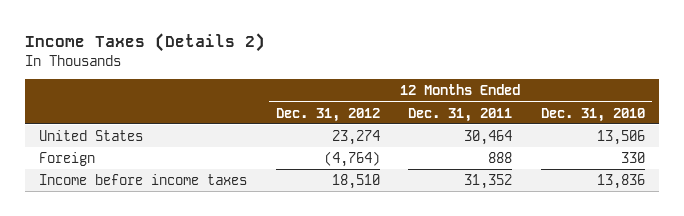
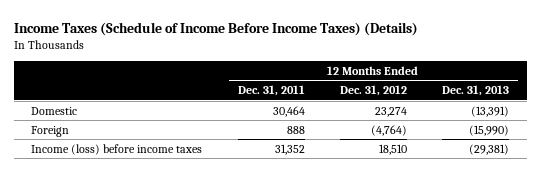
- Income Taxes (Details 2)
+ Income Taxes (Schedule of Income Before Income Taxes) (Details)
- | 12 Months Ended Dec. 31, 2012 | 12 Months Ended Dec. 31, 2011 | 12 Months Ended Dec. 31, 2010
+ | 12 Months Ended Dec. 31, 2011 | 12 Months Ended Dec. 31, 2012 | 12 Months Ended Dec. 31, 2013
- United States | 23,274 | 30,464 | 13,506
+ Domestic | 30,464 | 23,274 | (13,391)
- Income before income taxes | 18,510 | 31,352 | 13,836
+ Income (loss) before income taxes | 31,352 | 18,510 | (29,381)

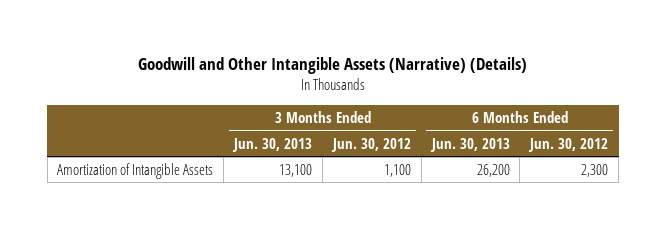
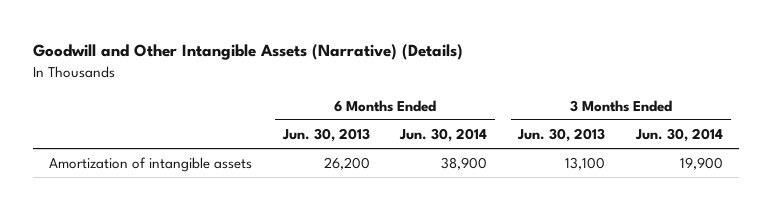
- | 3 Months Ended Jun. 30, 2013 | 3 Months Ended Jun. 30, 2012 | 6 Months Ended Jun. 30, 2013 | 6 Months Ended Jun. 30, 2012
+ | 6 Months Ended Jun. 30, 2013 | 6 Months Ended Jun. 30, 2014 | 3 Months Ended Jun. 30, 2013 | 3 Months Ended Jun. 30, 2014
- Amortization of Intangible Assets | 13,100 | 1,100 | 26,200 | 2,300
+ Amortization of intangible assets | 26,200 | 38,900 | 13,100 | 19,900

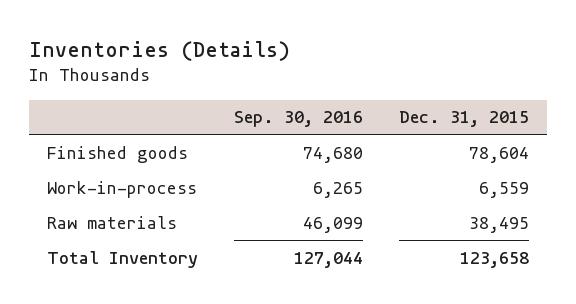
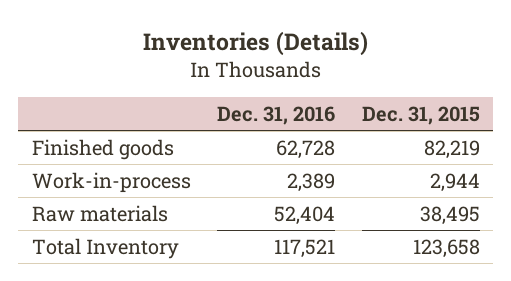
- | Sep. 30, 2016 | Dec. 31, 2015
+ | Dec. 31, 2016 | Dec. 31, 2015
- Finished goods | 74,680 | 78,604
- Work-in-process | 6,265 | 6,559
+ Finished goods | 62,728 | 82,219
+ Work-in-process | 2,389 | 2,944

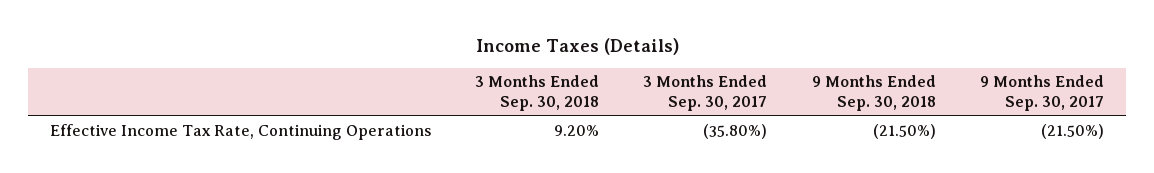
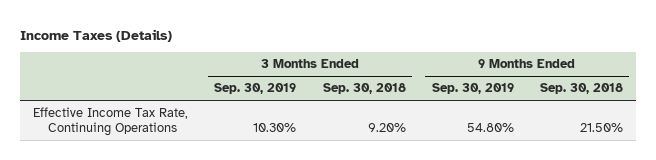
- | 3 Months Ended Sep. 30, 2018 | 3 Months Ended Sep. 30, 2017 | 9 Months Ended Sep. 30, 2018 | 9 Months Ended Sep. 30, 2017
+ | 3 Months Ended Sep. 30, 2019 | 3 Months Ended Sep. 30, 2018 | 9 Months Ended Sep. 30, 2019 | 9 Months Ended Sep. 30, 2018
- Effective Income Tax Rate, Continuing Operations | 9.20% | (35.80%) | (21.50%) | (21.50%)
+ Effective Income Tax Rate, Continuing Operations | 10.30% | 9.20% | 54.80% | 21.50%

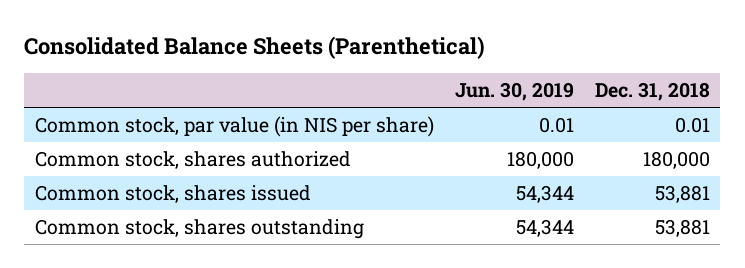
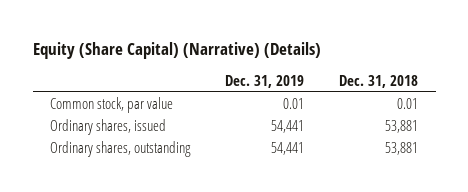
- Consolidated Balance Sheets (Parenthetical)
+ Equity (Share Capital) (Narrative) (Details)
- | Jun. 30, 2019 | Dec. 31, 2018
+ | Dec. 31, 2019 | Dec. 31, 2018
- Common stock, par value (in NIS per share) | 0.01 | 0.01
- Common stock, shares authorized | 180,000 | 180,000
- Common stock, shares issued | 54,344 | 53,881
- Common stock, shares outstanding | 54,344 | 53,881
+ Common stock, par value | 0.01 | 0.01
+ Ordinary shares, issued | 54,441 | 53,881
+ Ordinary shares, outstanding | 54,441 | 53,881

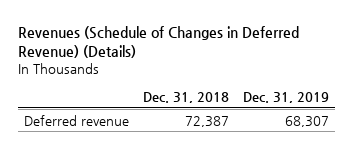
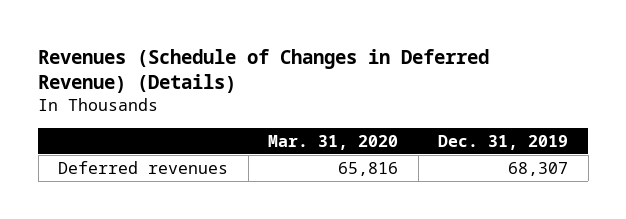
- | Dec. 31, 2018 | Dec. 31, 2019
+ | Mar. 31, 2020 | Dec. 31, 2019
- Deferred revenue | 72,387 | 68,307
+ Deferred revenues | 65,816 | 68,307

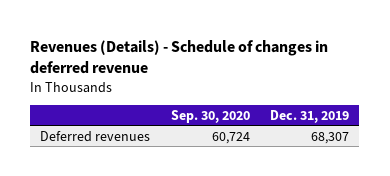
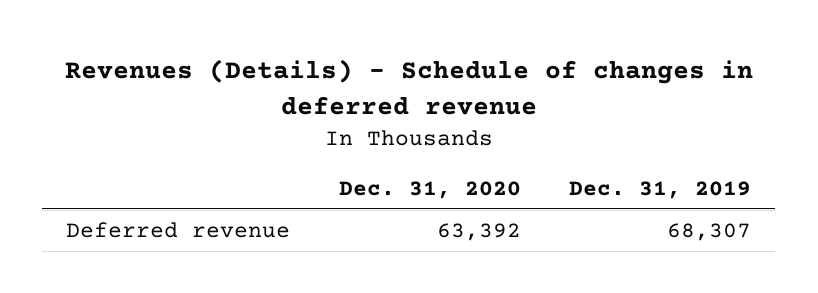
- | Sep. 30, 2020 | Dec. 31, 2019
+ | Dec. 31, 2020 | Dec. 31, 2019
- Deferred revenues | 60,724 | 68,307
+ Deferred revenue | 63,392 | 68,307

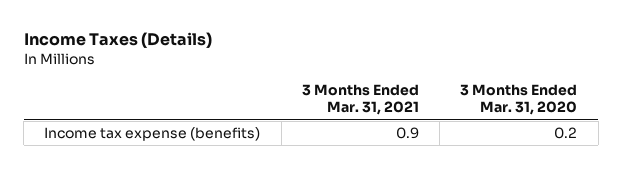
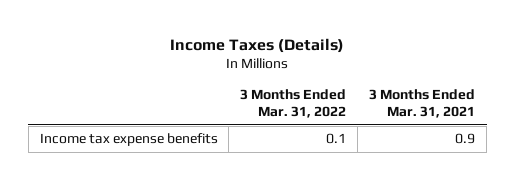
- | 3 Months Ended Mar. 31, 2021 | 3 Months Ended Mar. 31, 2020
+ | 3 Months Ended Mar. 31, 2022 | 3 Months Ended Mar. 31, 2021
- Income tax expense (benefits) | 0.9 | 0.2
+ Income tax expense benefits | 0.1 | 0.9

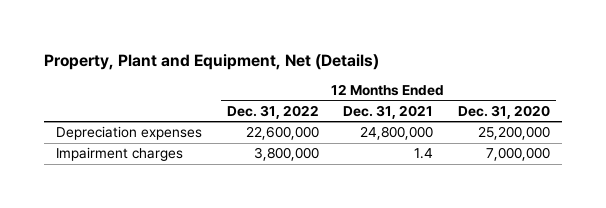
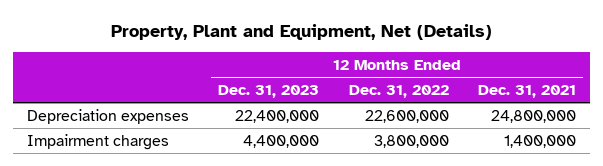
- | 12 Months Ended Dec. 31, 2022 | 12 Months Ended Dec. 31, 2021 | 12 Months Ended Dec. 31, 2020
+ | 12 Months Ended Dec. 31, 2023 | 12 Months Ended Dec. 31, 2022 | 12 Months Ended Dec. 31, 2021
- Impairment charges | 3,800,000 | 1.4 | 7,000,000
+ Impairment charges | 4,400,000 | 3,800,000 | 1,400,000

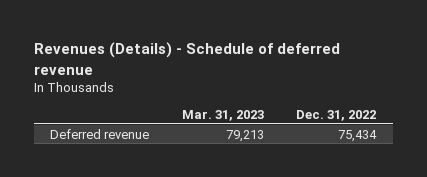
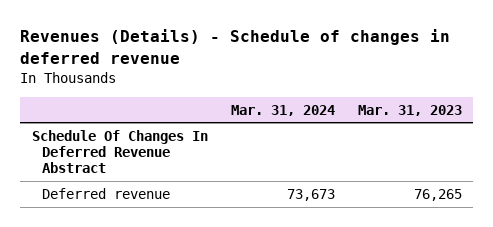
- Revenues (Details) - Schedule of deferred revenue
+ Revenues (Details) - Schedule of changes in deferred revenue
- | Mar. 31, 2023 | Dec. 31, 2022
+ | Mar. 31, 2024 | Mar. 31, 2023
- Deferred revenue | 79,213 | 75,434
+ Schedule Of Changes In Deferred Revenue Abstract
+ Deferred revenue | 73,673 | 76,265

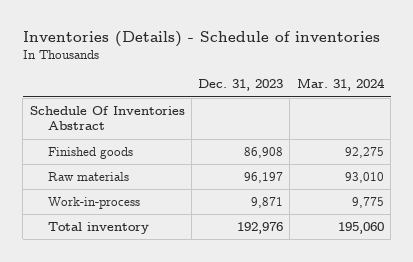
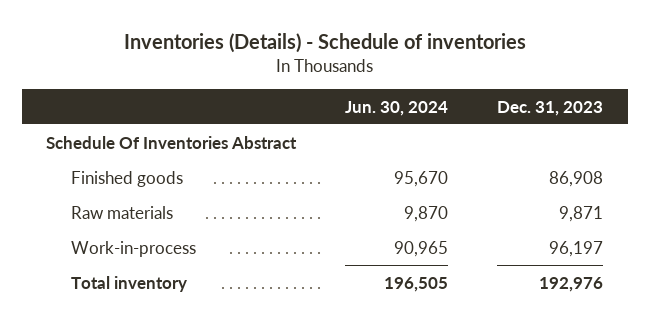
- | Dec. 31, 2023 | Mar. 31, 2024
+ | Jun. 30, 2024 | Dec. 31, 2023
- Raw materials | 96,197 | 93,010
- Work-in-process | 9,871 | 9,775
+ Raw materials | 9,870 | 9,871
+ Work-in-process | 90,965 | 96,197

